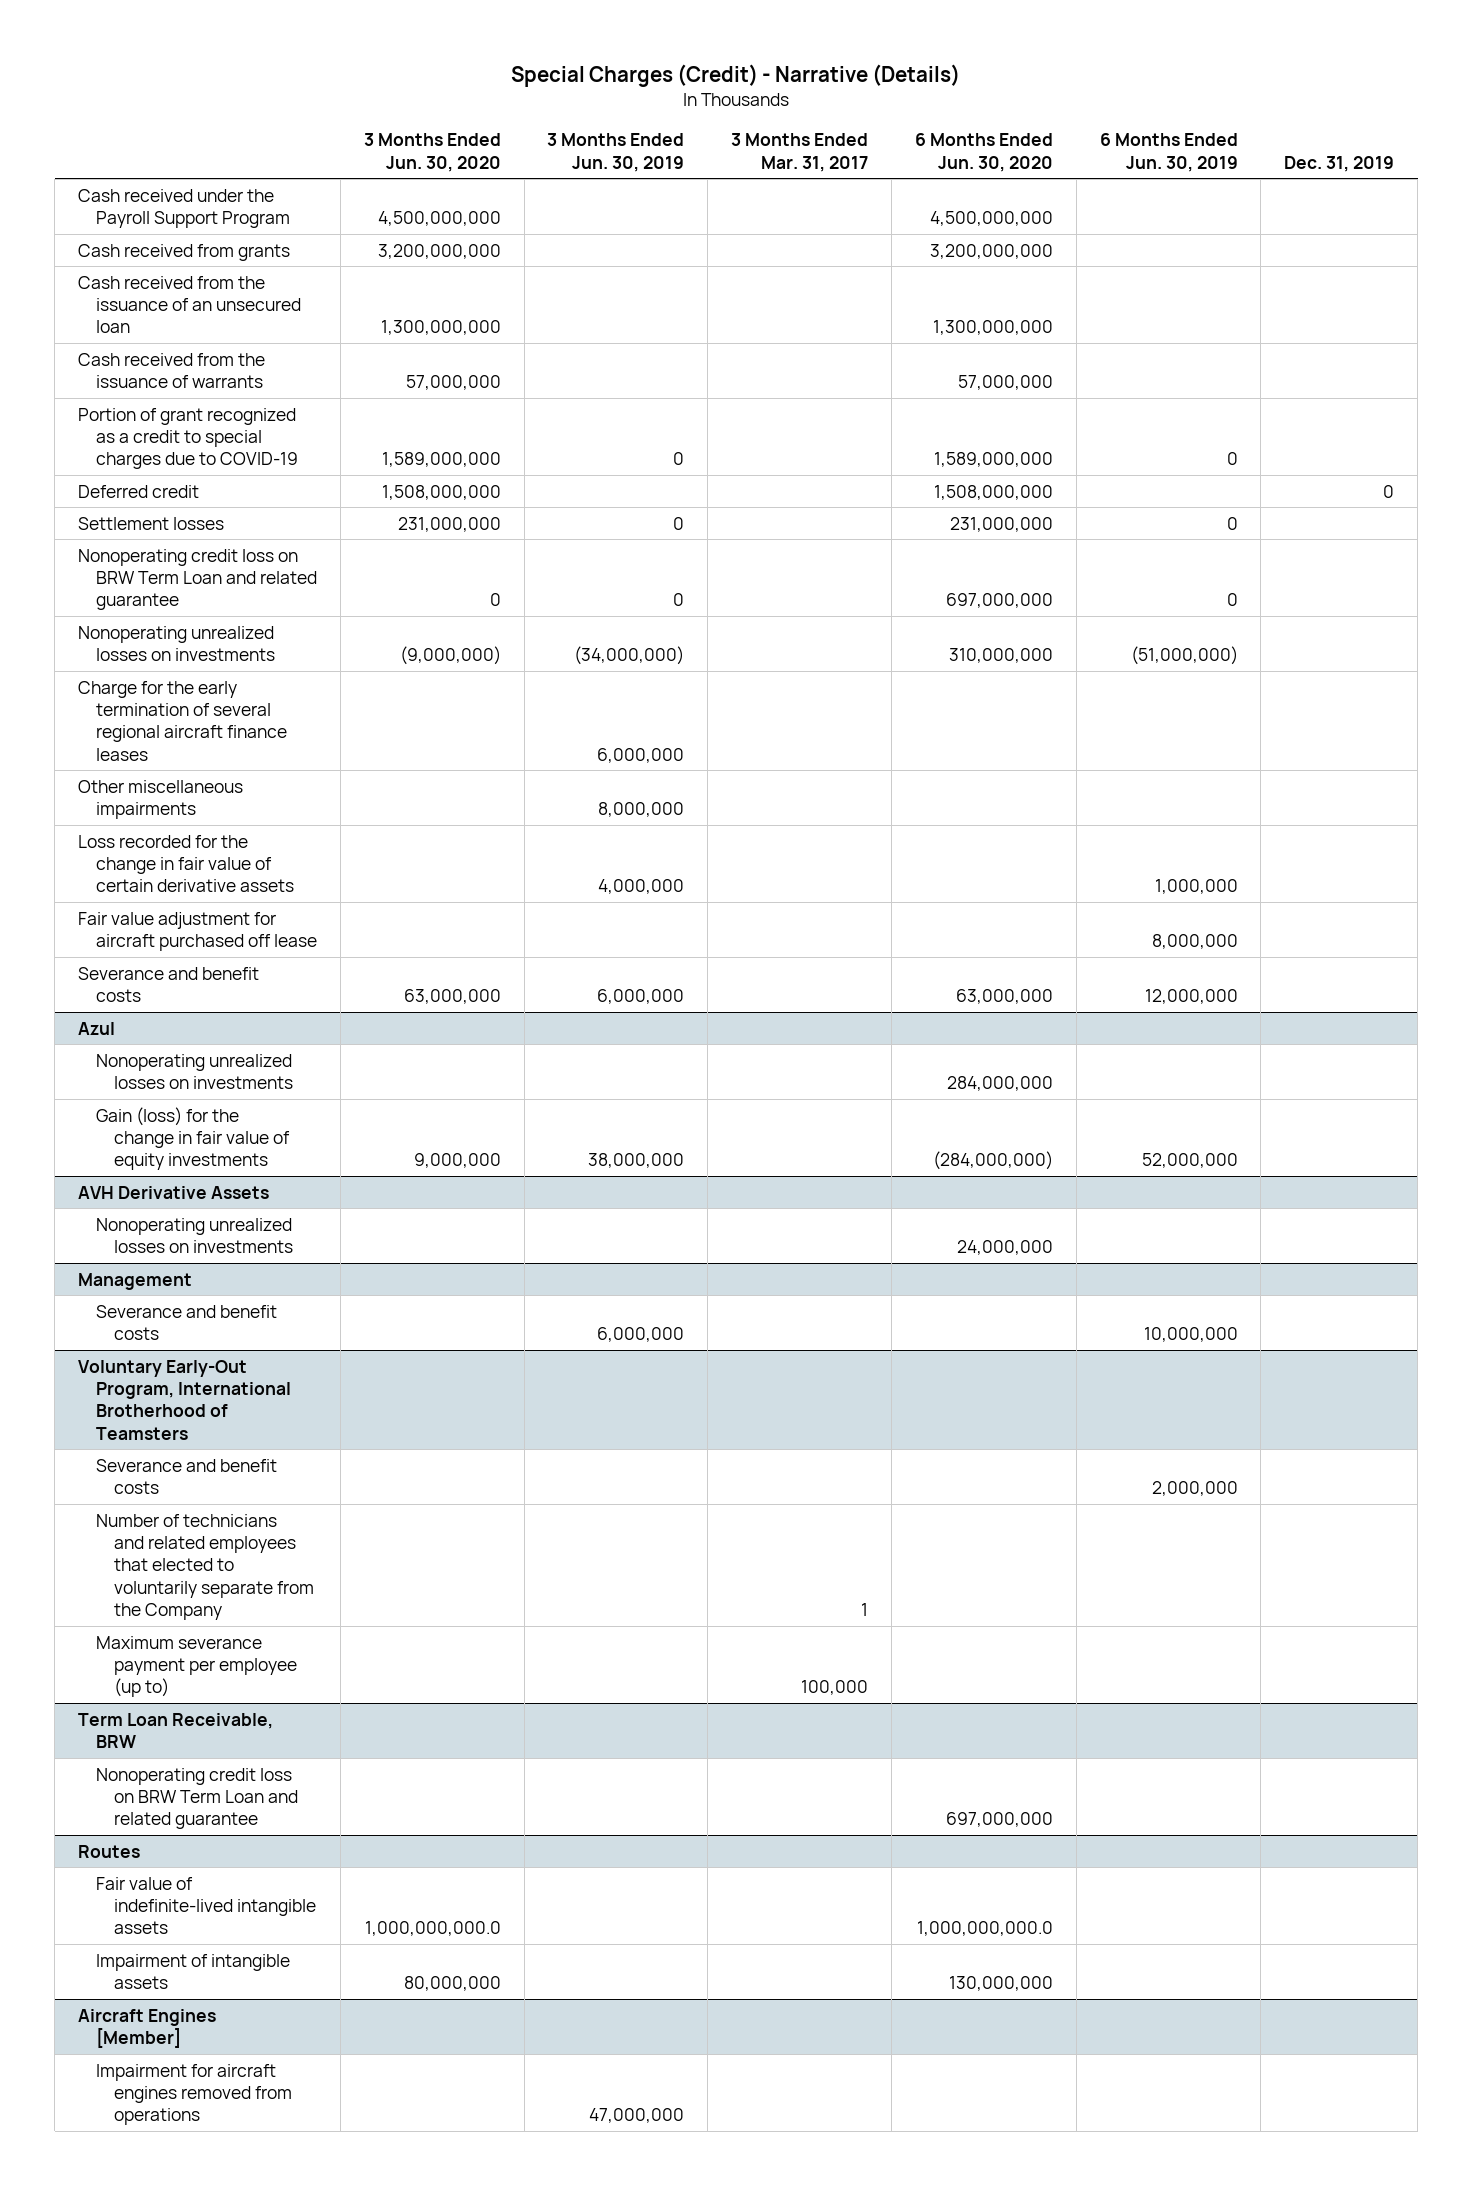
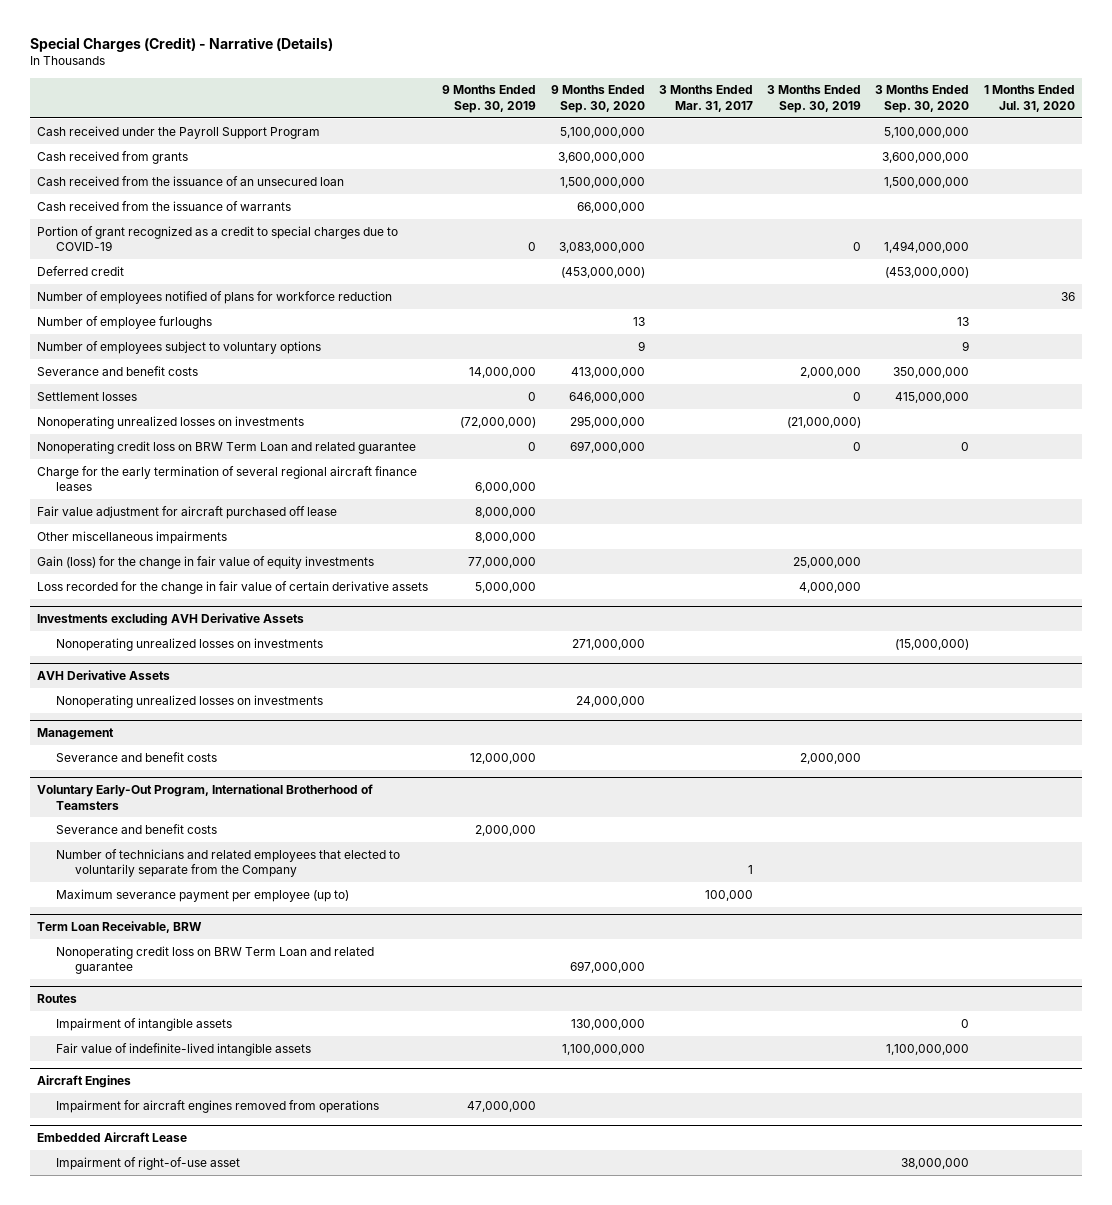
- | 3 Months Ended Jun. 30, 2020 | 3 Months Ended Jun. 30, 2019 | 3 Months Ended Mar. 31, 2017 | 6 Months Ended Jun. 30, 2020 | 6 Months Ended Jun. 30, 2019 | Dec. 31, 2019
+ | 9 Months Ended Sep. 30, 2019 | 9 Months Ended Sep. 30, 2020 | 3 Months Ended Mar. 31, 2017 | 3 Months Ended Sep. 30, 2019 | 3 Months Ended Sep. 30, 2020 | 1 Months Ended Jul. 31, 2020
+ Number of employees notified of plans for workforce reduction | | | | | | 36
+ Number of employee furloughs | | 13 | | | 13 |
+ Number of employees subject to voluntary options | | 9 | | | 9 |
moved up: Severance and benefit costs | 14,000,000 | 413,000,000 | | 2,000,000 | 350,000,000 |
moved down: Nonoperating credit loss on BRW Term Loan and related guarantee | 0 | 697,000,000 | | 0 | 0 |
moved up: Fair value adjustment for aircraft purchased off lease | 8,000,000 | | | | |
+ Gain (loss) for the change in fair value of equity investments | 77,000,000 | | | 25,000,000 | |
- Azul
- Nonoperating unrealized losses on investments | | | | 284,000,000 | |
- Gain (loss) for the change in fair value of equity investments | 9,000,000 | 38,000,000 | | (284,000,000) | 52,000,000 |
+ Investments excluding AVH Derivative Assets
+ Nonoperating unrealized losses on investments | | 271,000,000 | | | (15,000,000) |
- Aircraft Engines [Member]
@ Routes
moved down: Fair value of indefinite-lived intangible assets | | 1,100,000,000 | | | 1,100,000,000 |
+ Aircraft Engines
+ Embedded Aircraft Lease
+ Impairment of right-of-use asset | | | | | 38,000,000 |

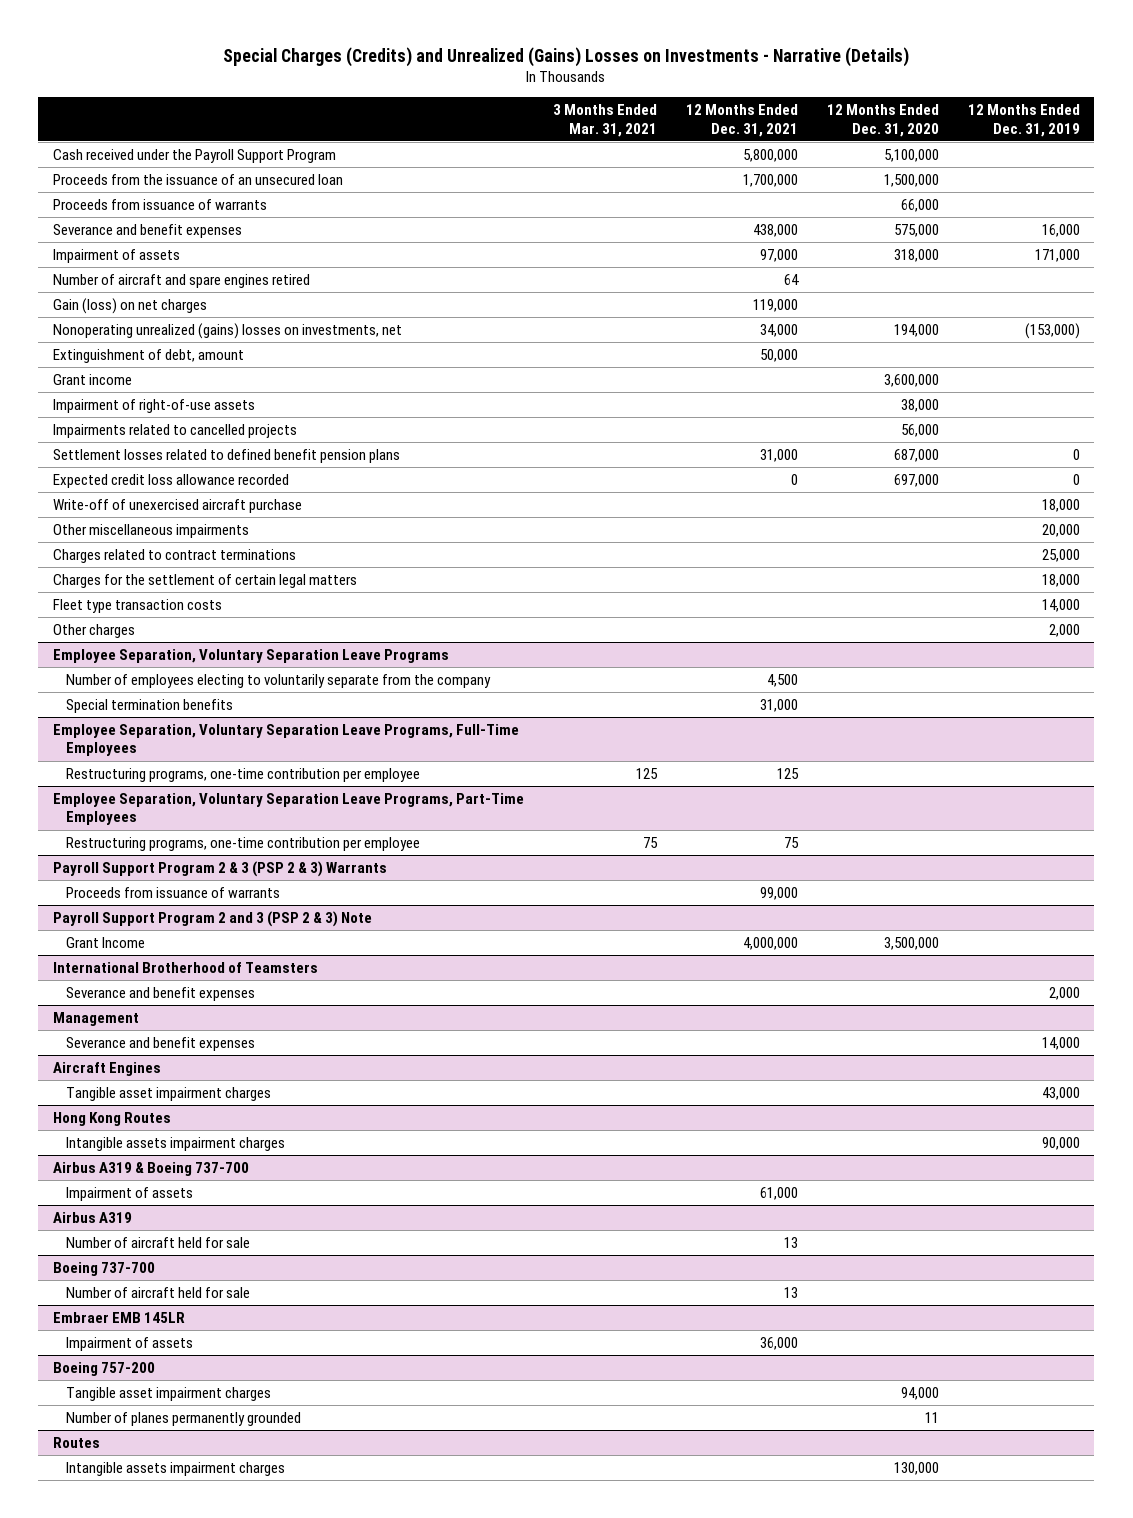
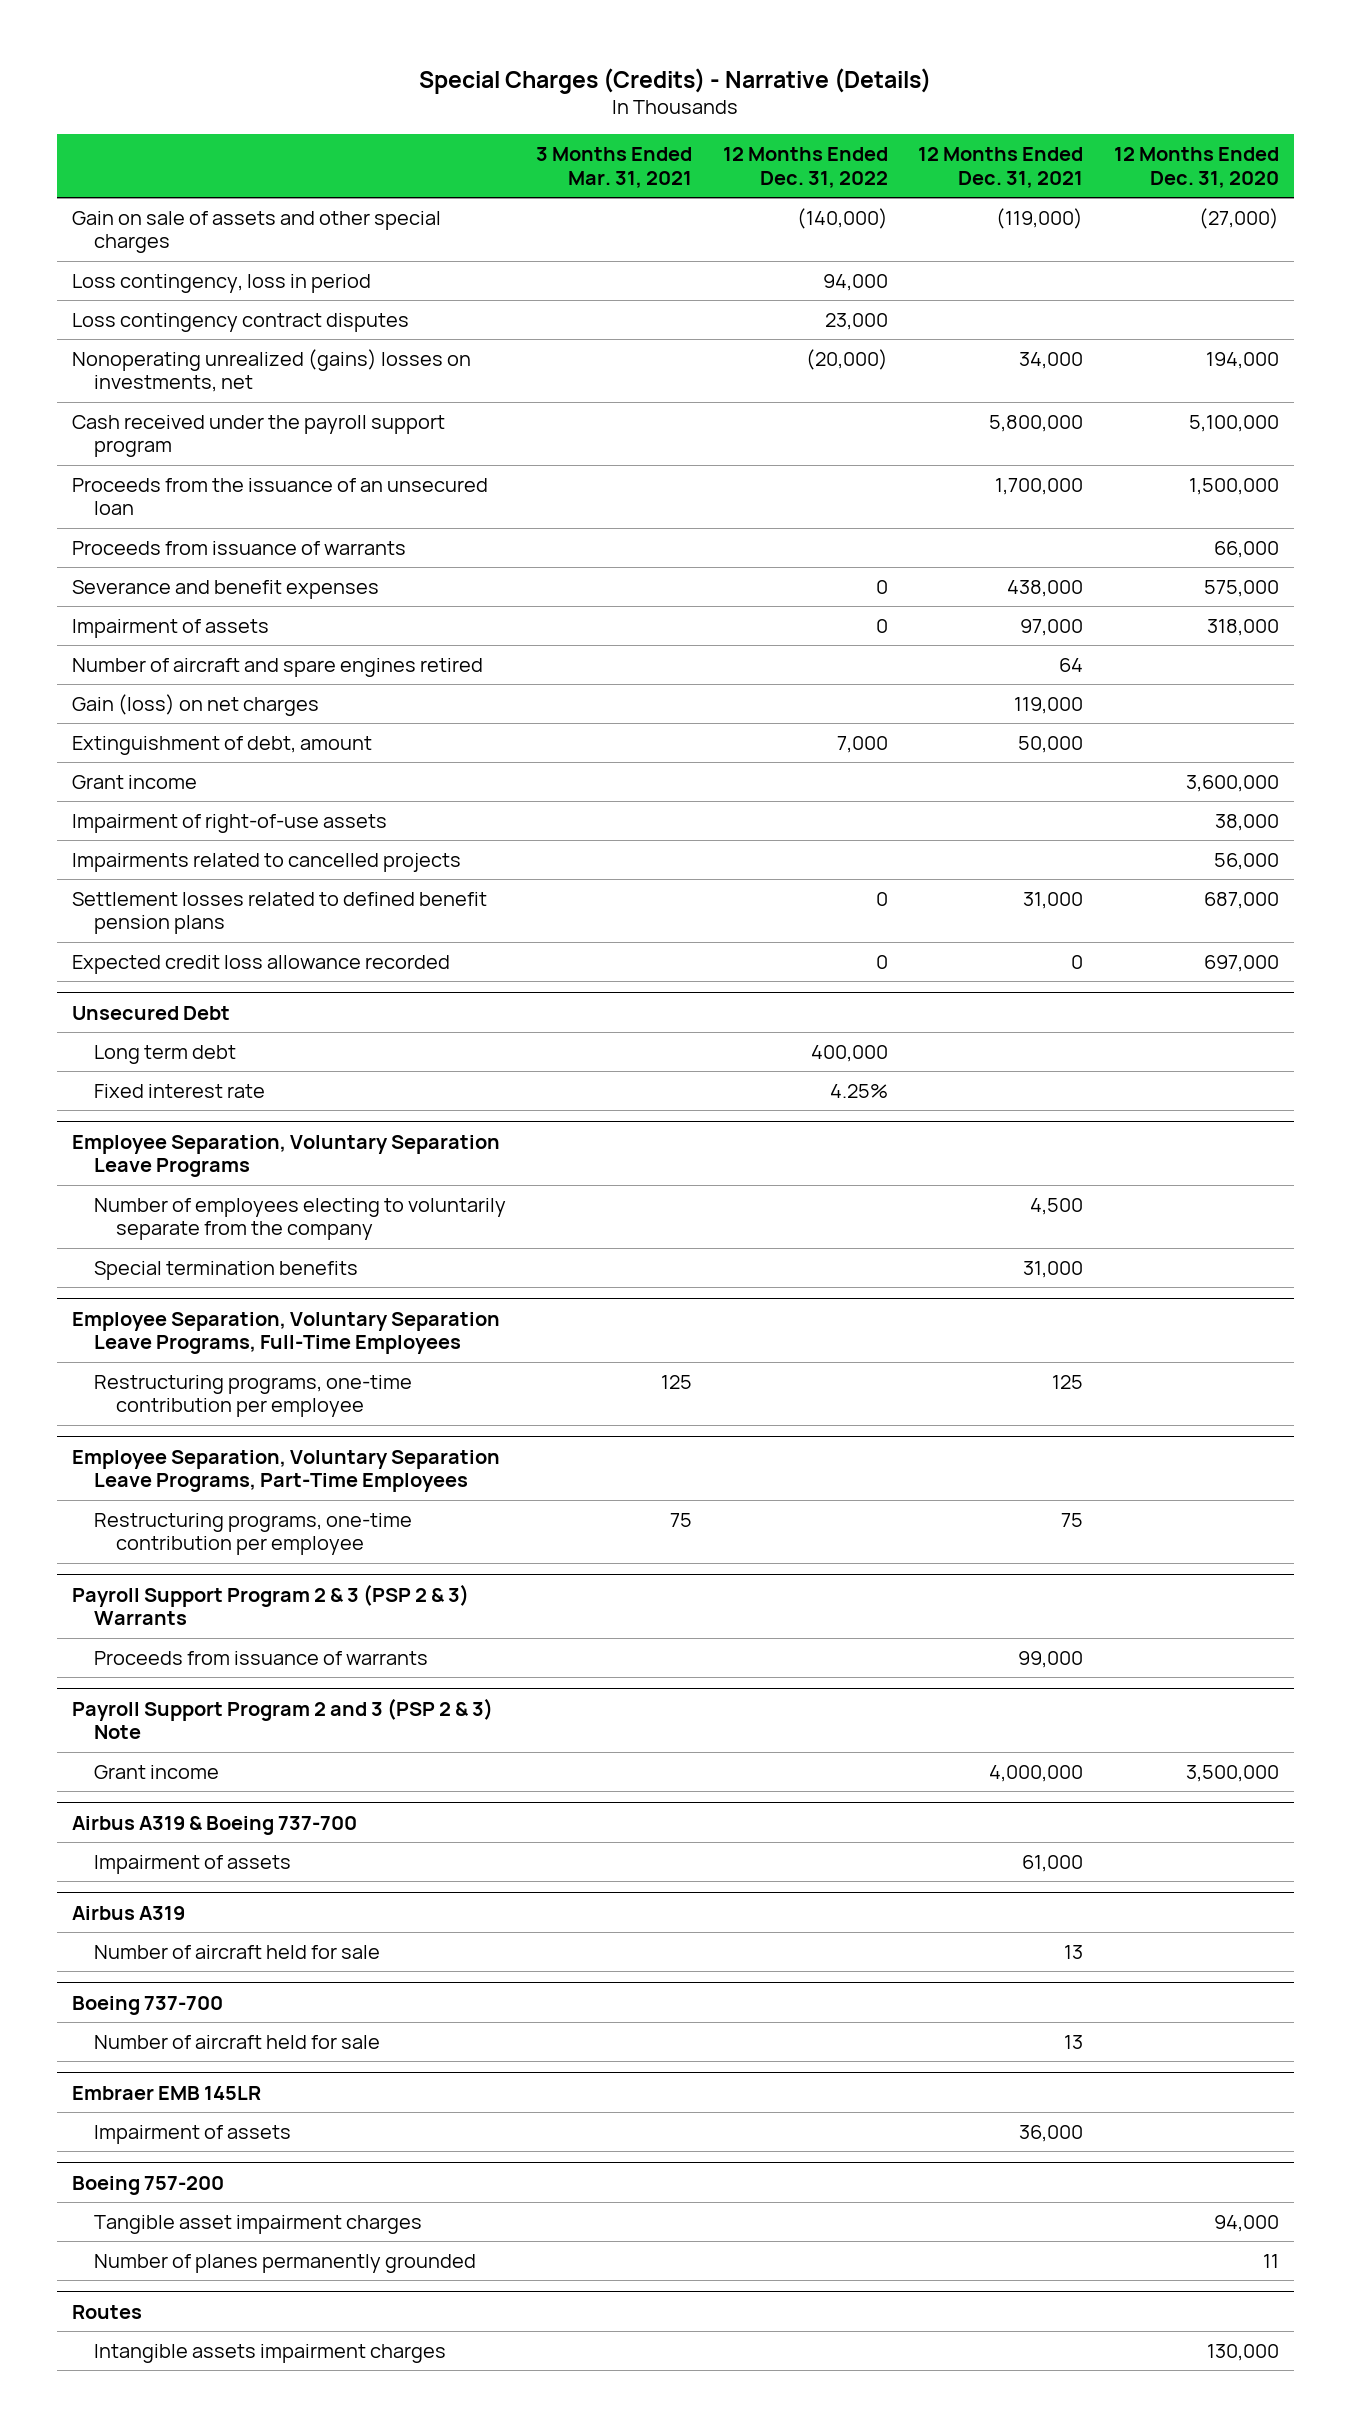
- Special Charges (Credits) and Unrealized (Gains) Losses on Investments - Narrative (Details)
+ Special Charges (Credits) - Narrative (Details)
- | 3 Months Ended Mar. 31, 2021 | 12 Months Ended Dec. 31, 2021 | 12 Months Ended Dec. 31, 2020 | 12 Months Ended Dec. 31, 2019
+ | 3 Months Ended Mar. 31, 2021 | 12 Months Ended Dec. 31, 2022 | 12 Months Ended Dec. 31, 2021 | 12 Months Ended Dec. 31, 2020
- Cash received under the Payroll Support Program | | 5,800,000 | 5,100,000 |
+ Gain on sale of assets and other special charges | | (140,000) | (119,000) | (27,000)
+ Loss contingency, loss in period | | 94,000 | |
+ Loss contingency contract disputes | | 23,000 | |
moved up: Nonoperating unrealized (gains) losses on investments, net | | (20,000) | 34,000 | 194,000
+ Cash received under the payroll support program | | | 5,800,000 | 5,100,000
- Write-off of unexercised aircraft purchase | | | | 18,000
- Other miscellaneous impairments | | | | 20,000
- Charges related to contract terminations | | | | 25,000
- Charges for the settlement of certain legal matters | | | | 18,000
- Fleet type transaction costs | | | | 14,000
- Other charges | | | | 2,000
+ Unsecured Debt
+ Long term debt | | 400,000 | |
+ Fixed interest rate | | 4.25% | |
@ Payroll Support Program 2 and 3 (PSP 2 & 3) Note
- Grant Income | | 4,000,000 | 3,500,000 |
- International Brotherhood of Teamsters
- Severance and benefit expenses | | | | 2,000
- Management
- Severance and benefit expenses | | | | 14,000
- Aircraft Engines
- Tangible asset impairment charges | | | | 43,000
- Hong Kong Routes
- Intangible assets impairment charges | | | | 90,000
@ Payroll Support Program 2 and 3 (PSP 2 & 3) Note
+ Grant income | | | 4,000,000 | 3,500,000

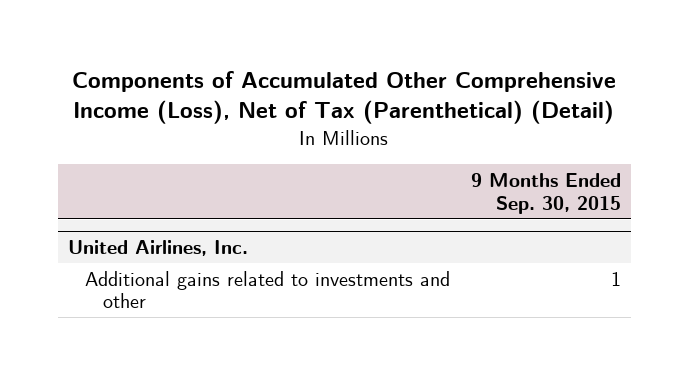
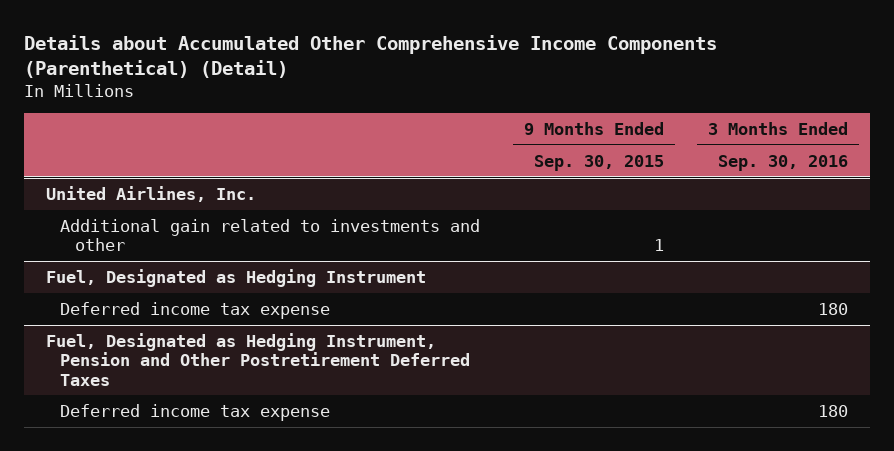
- Components of Accumulated Other Comprehensive Income (Loss), Net of Tax (Parenthetical) (Detail)
+ Details about Accumulated Other Comprehensive Income Components (Parenthetical) (Detail)
- | 9 Months Ended Sep. 30, 2015
+ | 9 Months Ended Sep. 30, 2015 | 3 Months Ended Sep. 30, 2016
@ United Airlines, Inc.
- Additional gains related to investments and other | 1
+ Additional gain related to investments and other | 1 |
+ Fuel, Designated as Hedging Instrument
+ Deferred income tax expense | | 180
+ Fuel, Designated as Hedging Instrument, Pension and Other Postretirement Deferred Taxes
+ Deferred income tax expense | | 180

